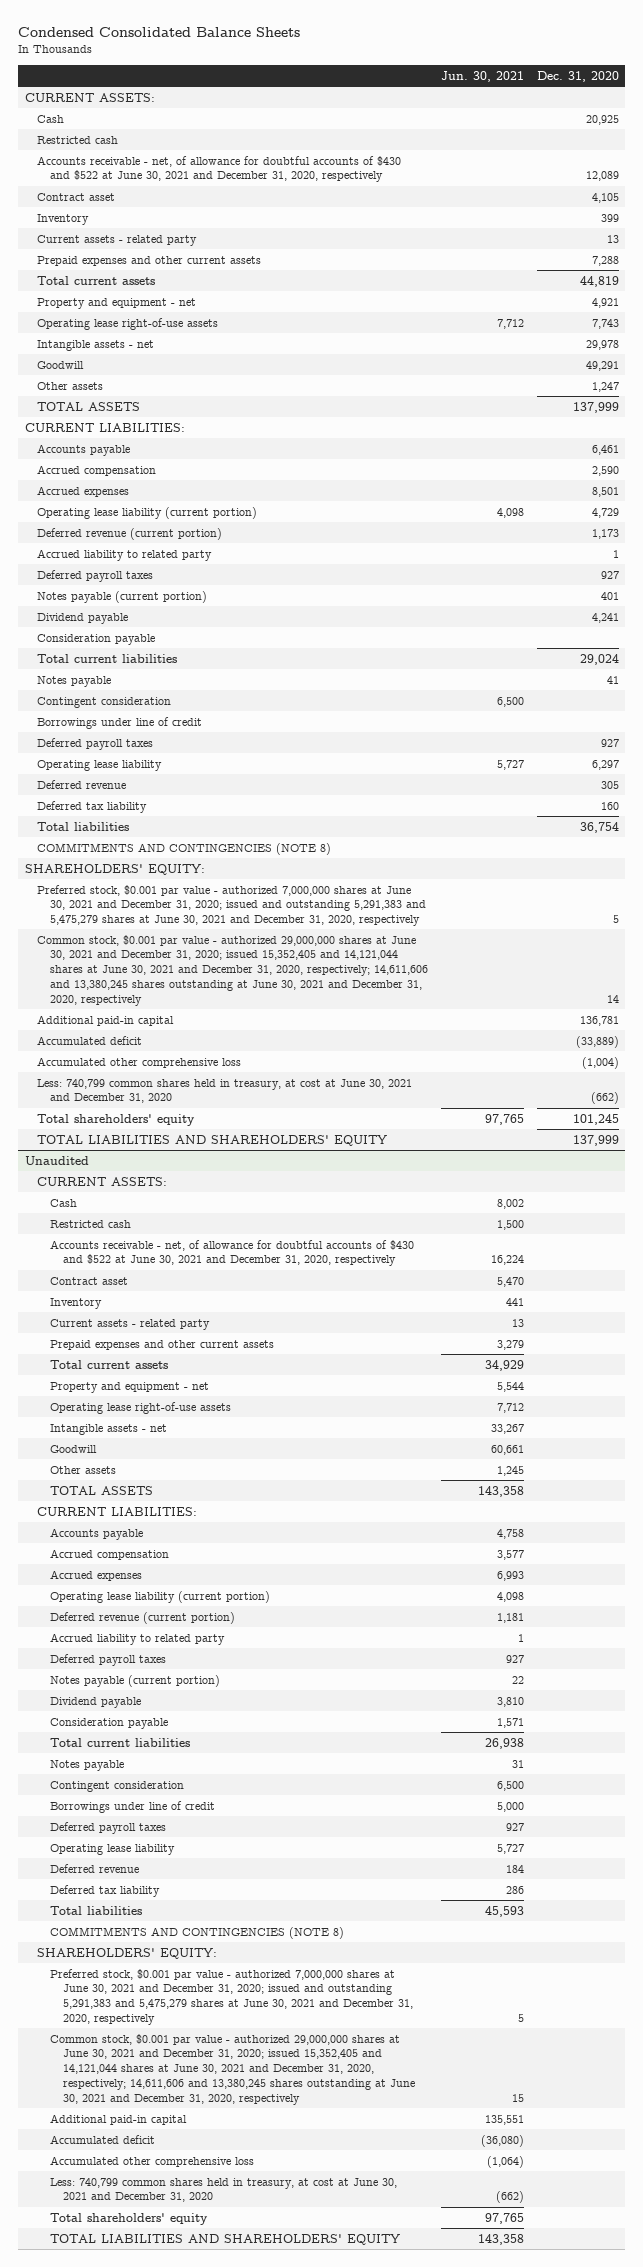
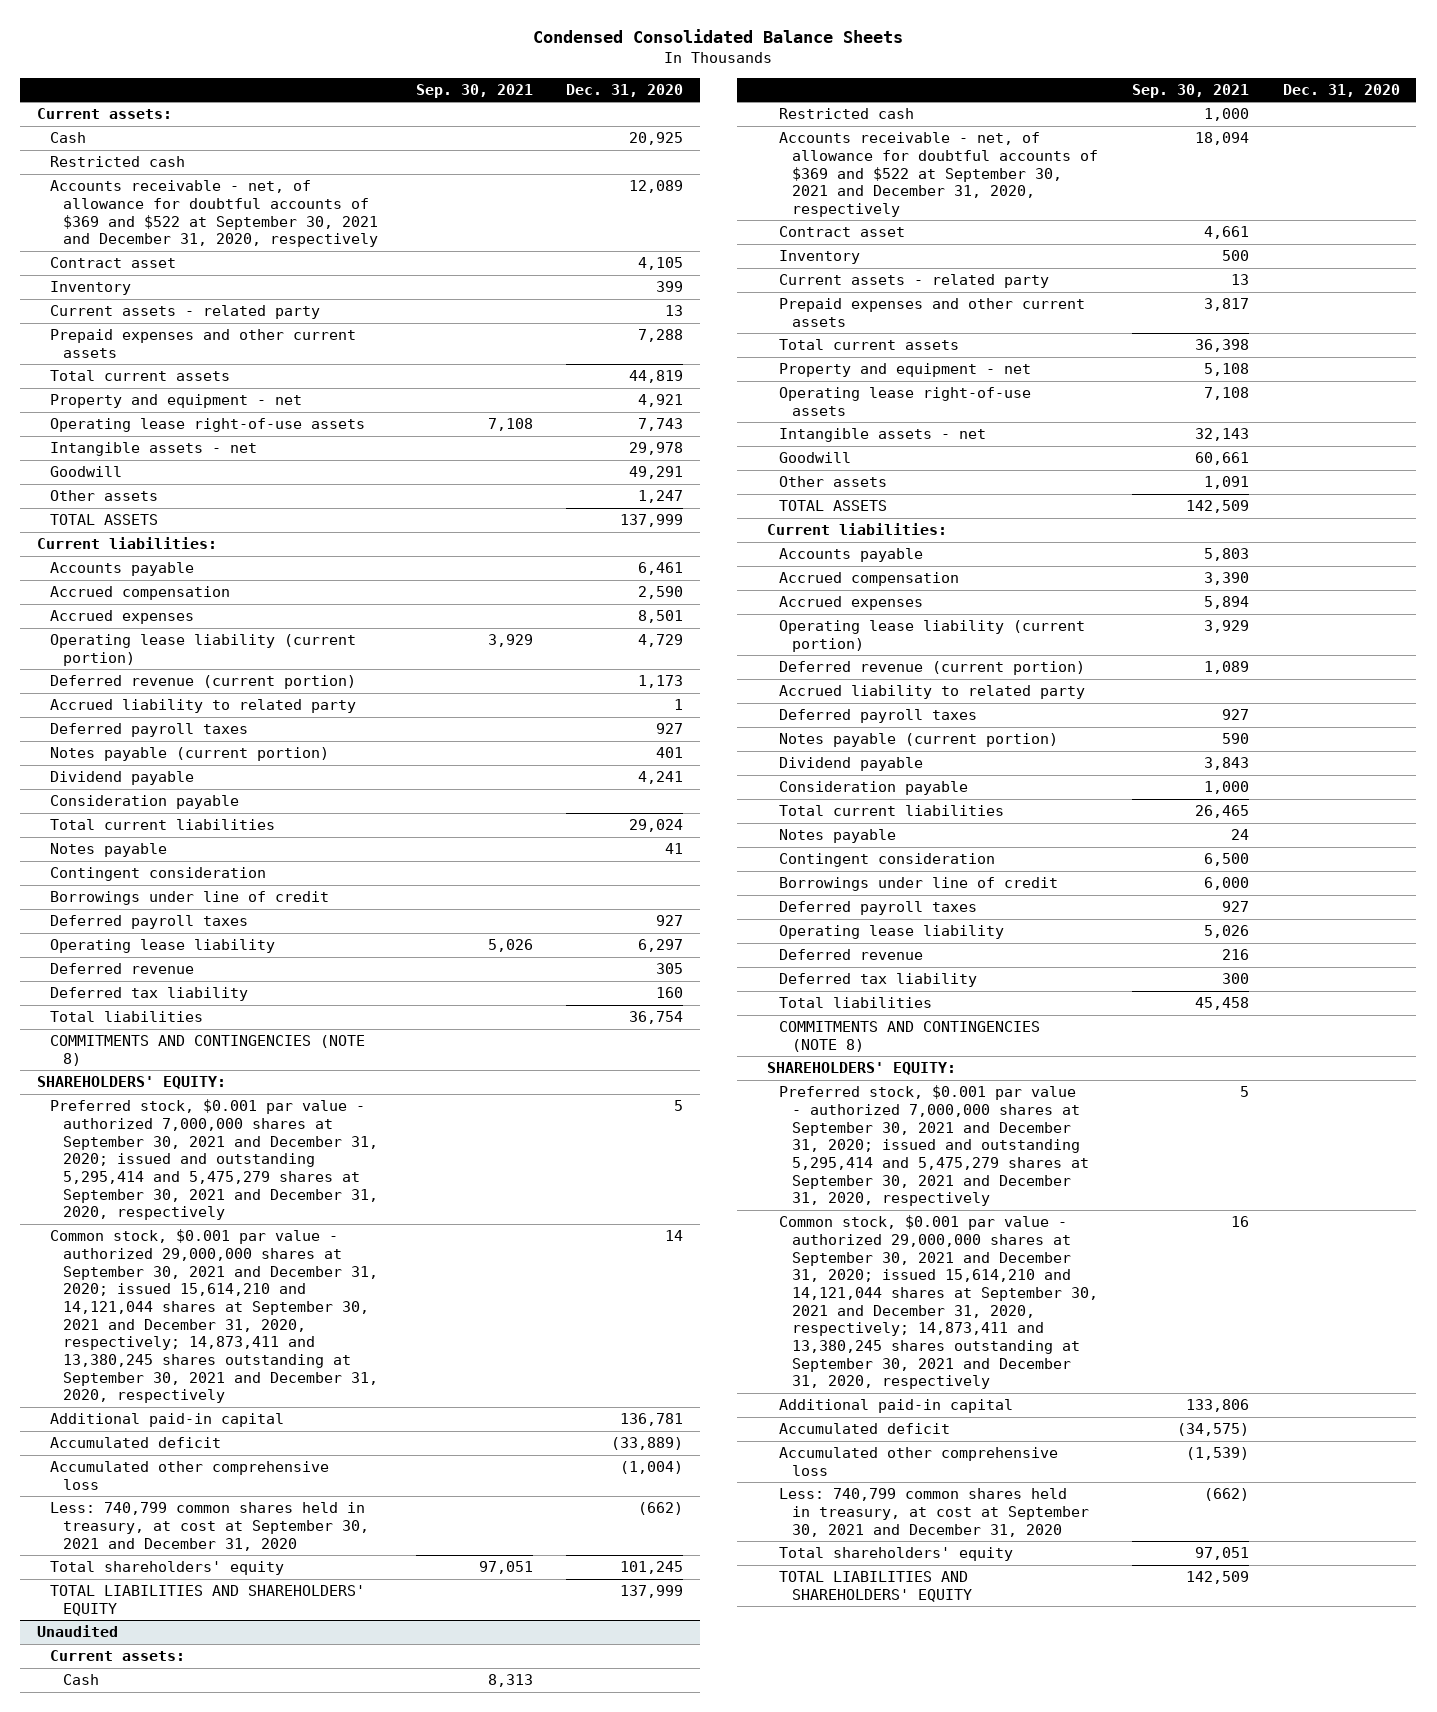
- | Jun. 30, 2021 | Dec. 31, 2020
+ | Sep. 30, 2021 | Dec. 31, 2020
- CURRENT ASSETS:
+ Current assets:
- Accounts receivable - net, of allowance for doubtful accounts of $430 and $522 at June 30, 2021 and December 31, 2020, respectively | | 12,089
+ Accounts receivable - net, of allowance for doubtful accounts of $369 and $522 at September 30, 2021 and December 31, 2020, respectively | | 12,089
- CURRENT LIABILITIES:
+ Current liabilities:
- Preferred stock, $0.001 par value - authorized 7,000,000 shares at June 30, 2021 and December 31, 2020; issued and outstanding 5,291,383 and 5,475,279 shares at June 30, 2021 and December 31, 2020, respectively | | 5
- Common stock, $0.001 par value - authorized 29,000,000 shares at June 30, 2021 and December 31, 2020; issued 15,352,405 and 14,121,044 shares at June 30, 2021 and December 31, 2020, respectively; 14,611,606 and 13,380,245 shares outstanding at June 30, 2021 and December 31, 2020, respectively | | 14
+ Preferred stock, $0.001 par value - authorized 7,000,000 shares at September 30, 2021 and December 31, 2020; issued and outstanding 5,295,414 and 5,475,279 shares at September 30, 2021 and December 31, 2020, respectively | | 5
+ Common stock, $0.001 par value - authorized 29,000,000 shares at September 30, 2021 and December 31, 2020; issued 15,614,210 and 14,121,044 shares at September 30, 2021 and December 31, 2020, respectively; 14,873,411 and 13,380,245 shares outstanding at September 30, 2021 and December 31, 2020, respectively | | 14
- Less: 740,799 common shares held in treasury, at cost at June 30, 2021 and December 31, 2020 | | (662)
+ Less: 740,799 common shares held in treasury, at cost at September 30, 2021 and December 31, 2020 | | (662)
@ Unaudited
- CURRENT ASSETS:
+ Current assets:
- Accounts receivable - net, of allowance for doubtful accounts of $430 and $522 at June 30, 2021 and December 31, 2020, respectively | 16,224 |
+ Accounts receivable - net, of allowance for doubtful accounts of $369 and $522 at September 30, 2021 and December 31, 2020, respectively | 18,094 |
- CURRENT LIABILITIES:
+ Current liabilities:
- Preferred stock, $0.001 par value - authorized 7,000,000 shares at June 30, 2021 and December 31, 2020; issued and outstanding 5,291,383 and 5,475,279 shares at June 30, 2021 and December 31, 2020, respectively | 5 |
- Common stock, $0.001 par value - authorized 29,000,000 shares at June 30, 2021 and December 31, 2020; issued 15,352,405 and 14,121,044 shares at June 30, 2021 and December 31, 2020, respectively; 14,611,606 and 13,380,245 shares outstanding at June 30, 2021 and December 31, 2020, respectively | 15 |
+ Preferred stock, $0.001 par value - authorized 7,000,000 shares at September 30, 2021 and December 31, 2020; issued and outstanding 5,295,414 and 5,475,279 shares at September 30, 2021 and December 31, 2020, respectively | 5 |
+ Common stock, $0.001 par value - authorized 29,000,000 shares at September 30, 2021 and December 31, 2020; issued 15,614,210 and 14,121,044 shares at September 30, 2021 and December 31, 2020, respectively; 14,873,411 and 13,380,245 shares outstanding at September 30, 2021 and December 31, 2020, respectively | 16 |
- Less: 740,799 common shares held in treasury, at cost at June 30, 2021 and December 31, 2020 | (662) |
+ Less: 740,799 common shares held in treasury, at cost at September 30, 2021 and December 31, 2020 | (662) |

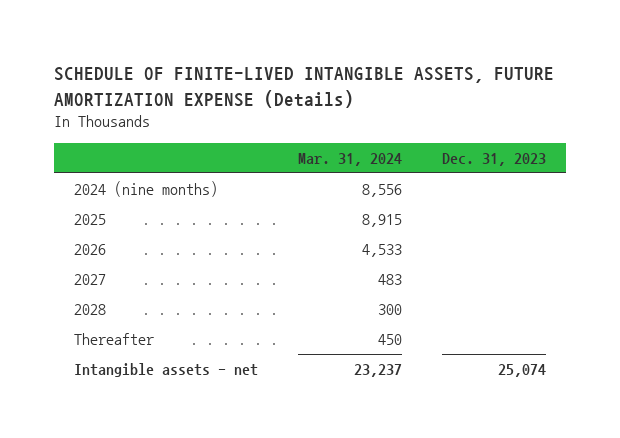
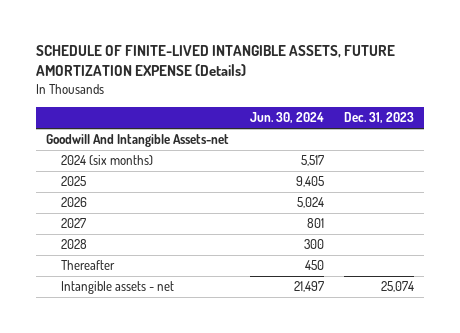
- | Mar. 31, 2024 | Dec. 31, 2023
+ | Jun. 30, 2024 | Dec. 31, 2023
- 2024 (nine months) | 8,556 |
+ Goodwill And Intangible Assets-net
+ 2024 (six months) | 5,517 |

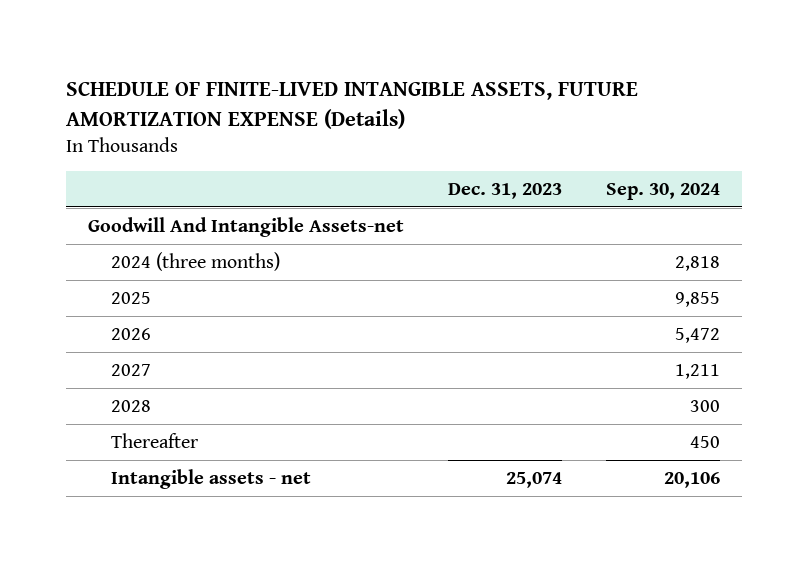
- | Jun. 30, 2024 | Dec. 31, 2023
+ | Dec. 31, 2023 | Sep. 30, 2024
- 2024 (six months) | 5,517 |
+ 2024 (three months) | | 2,818

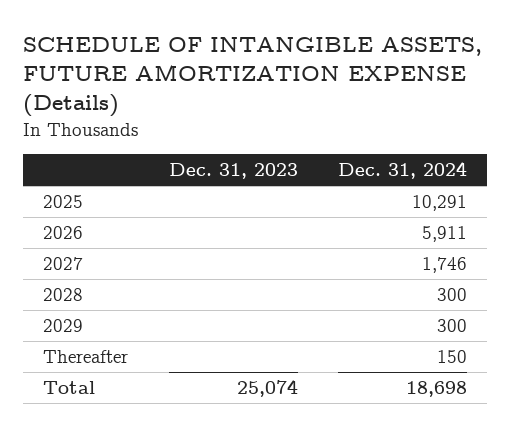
- SCHEDULE OF FINITE-LIVED INTANGIBLE ASSETS, FUTURE AMORTIZATION EXPENSE (Details)
+ SCHEDULE OF INTANGIBLE ASSETS, FUTURE AMORTIZATION EXPENSE (Details)
- | Dec. 31, 2023 | Sep. 30, 2024
+ | Dec. 31, 2023 | Dec. 31, 2024
- Goodwill And Intangible Assets-net
- 2024 (three months) | | 2,818
+ 2029 | | 300
- Intangible assets - net | 25,074 | 20,106
+ Total | 25,074 | 18,698

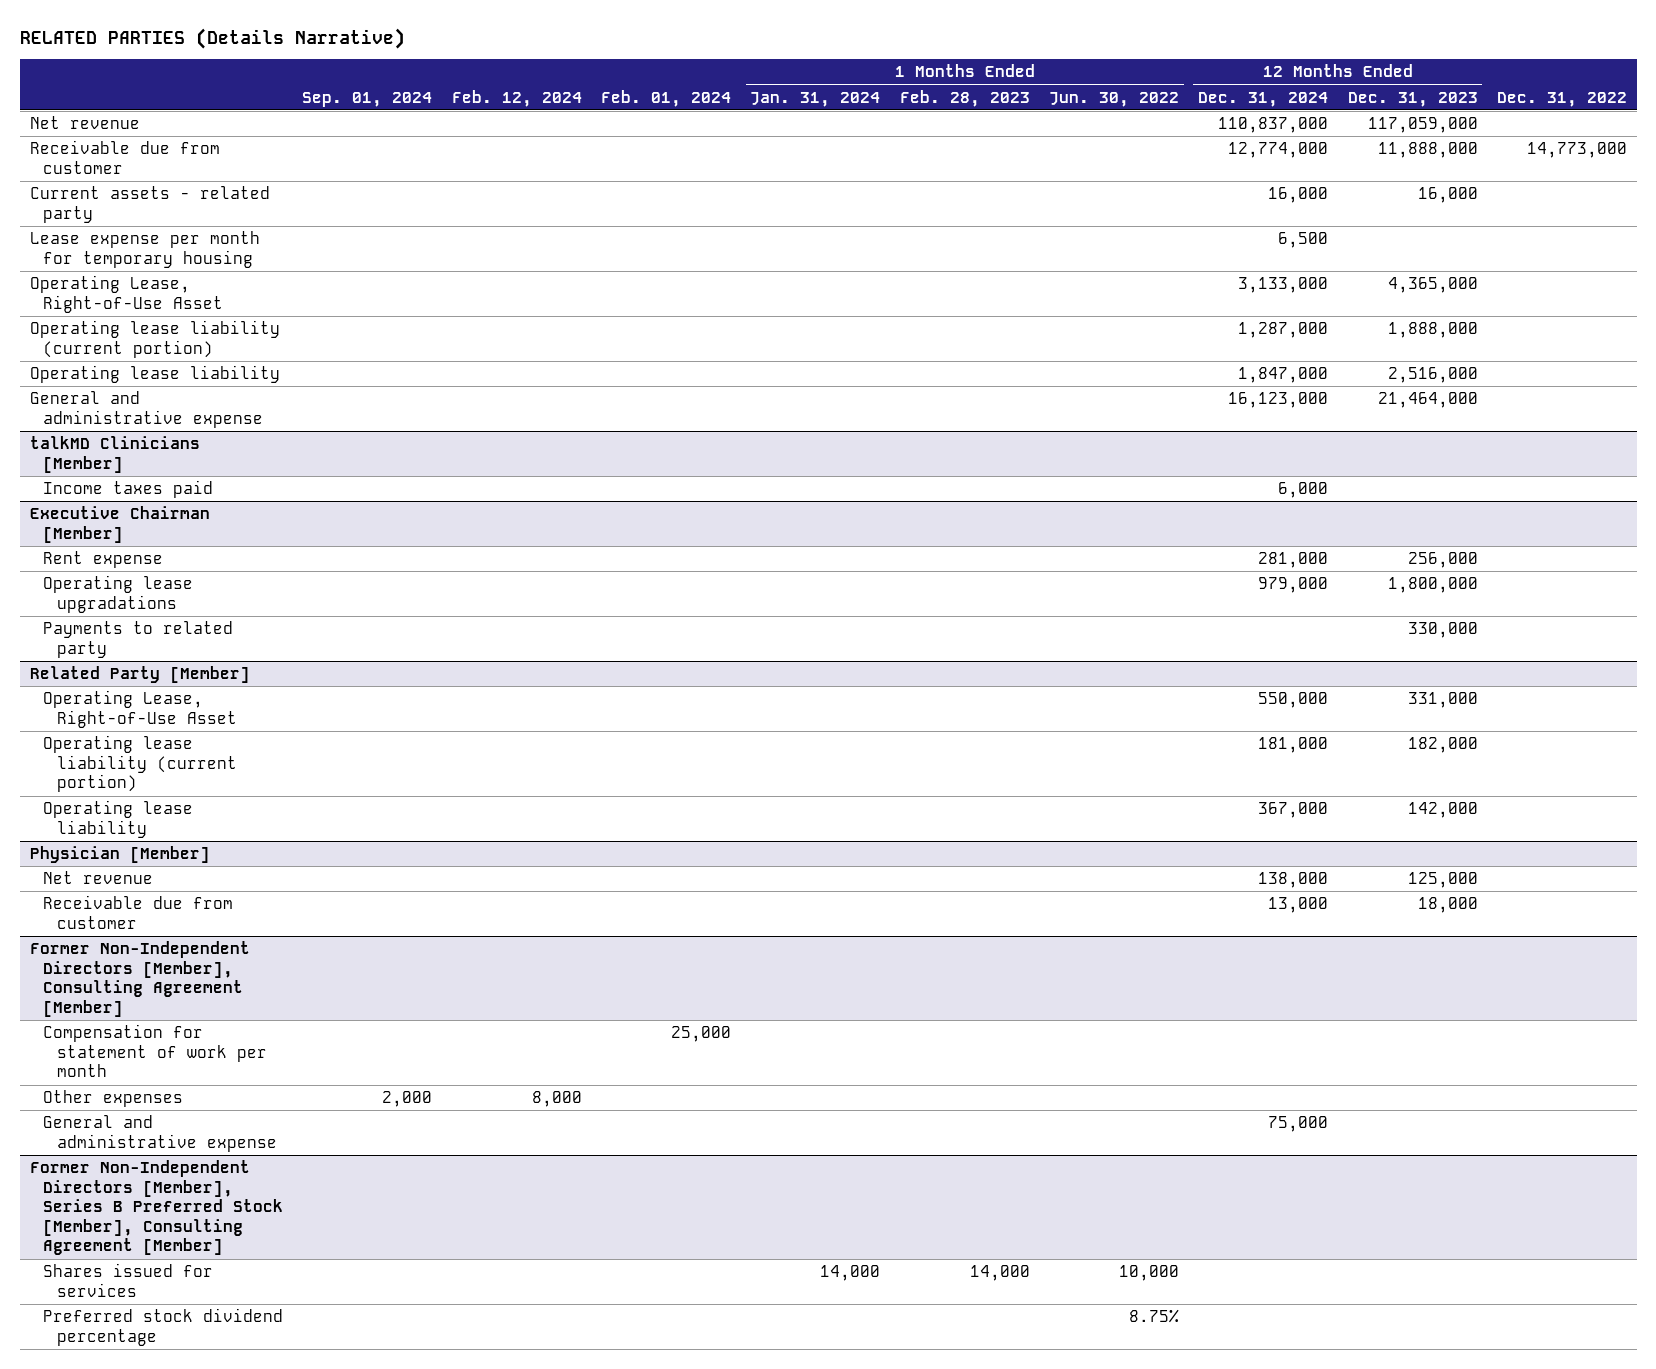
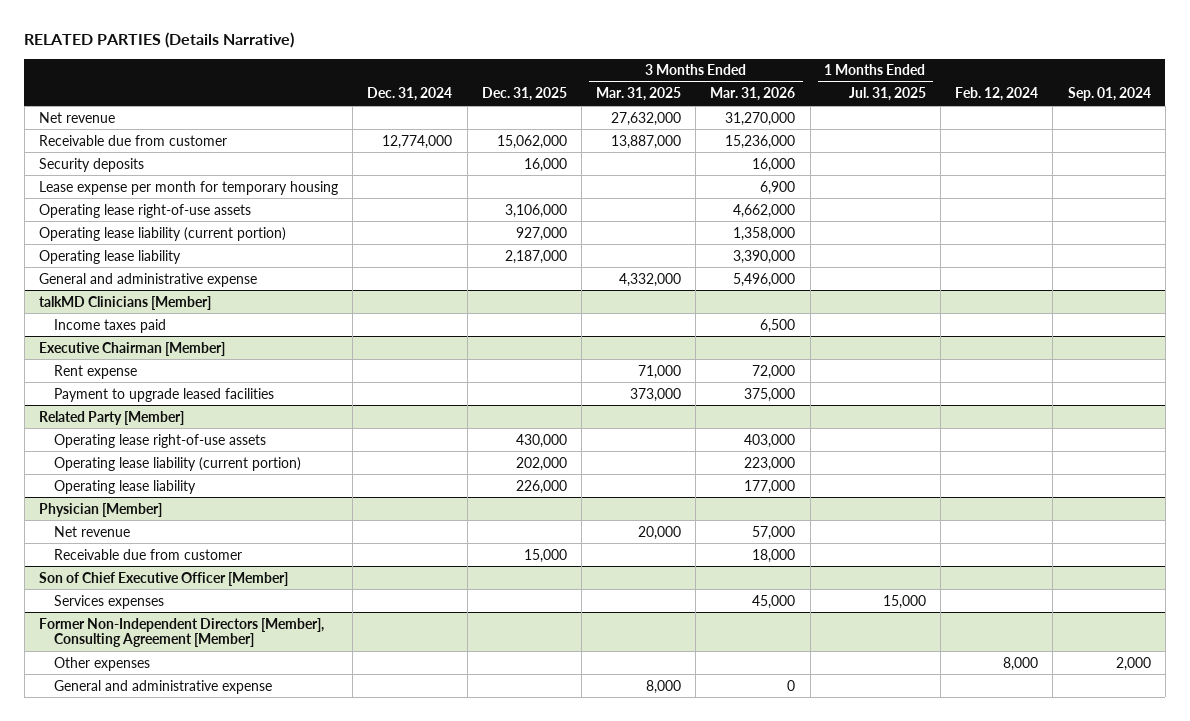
- | Sep. 01, 2024 | Feb. 12, 2024 | Feb. 01, 2024 | 1 Months Ended Jan. 31, 2024 | 1 Months Ended Feb. 28, 2023 | 1 Months Ended Jun. 30, 2022 | 12 Months Ended Dec. 31, 2024 | 12 Months Ended Dec. 31, 2023 | Dec. 31, 2022
+ | Dec. 31, 2024 | Dec. 31, 2025 | 3 Months Ended Mar. 31, 2025 | 3 Months Ended Mar. 31, 2026 | 1 Months Ended Jul. 31, 2025 | Feb. 12, 2024 | Sep. 01, 2024
- Current assets - related party | | | | | | | 16,000 | 16,000 |
+ Security deposits | | 16,000 | | 16,000 | | |
- Operating Lease, Right-of-Use Asset | | | | | | | 3,133,000 | 4,365,000 |
+ Operating lease right-of-use assets | | 3,106,000 | | 4,662,000 | | |
@ Executive Chairman [Member]
- Operating lease upgradations | | | | | | | 979,000 | 1,800,000 |
- Payments to related party | | | | | | | | 330,000 |
+ Payment to upgrade leased facilities | | | 373,000 | 375,000 | | |
@ Related Party [Member]
- Operating Lease, Right-of-Use Asset | | | | | | | 550,000 | 331,000 |
+ Operating lease right-of-use assets | | 430,000 | | 403,000 | | |
+ Son of Chief Executive Officer [Member]
+ Services expenses | | | | 45,000 | 15,000 | |
@ Former Non-Independent Directors [Member], Consulting Agreement [Member]
- Compensation for statement of work per month | | | 25,000 | | | | | |
- Former Non-Independent Directors [Member], Series B Preferred Stock [Member], Consulting Agreement [Member]
- Shares issued for services | | | | 14,000 | 14,000 | 10,000 | | |
- Preferred stock dividend percentage | | | | | | 8.75% | | |

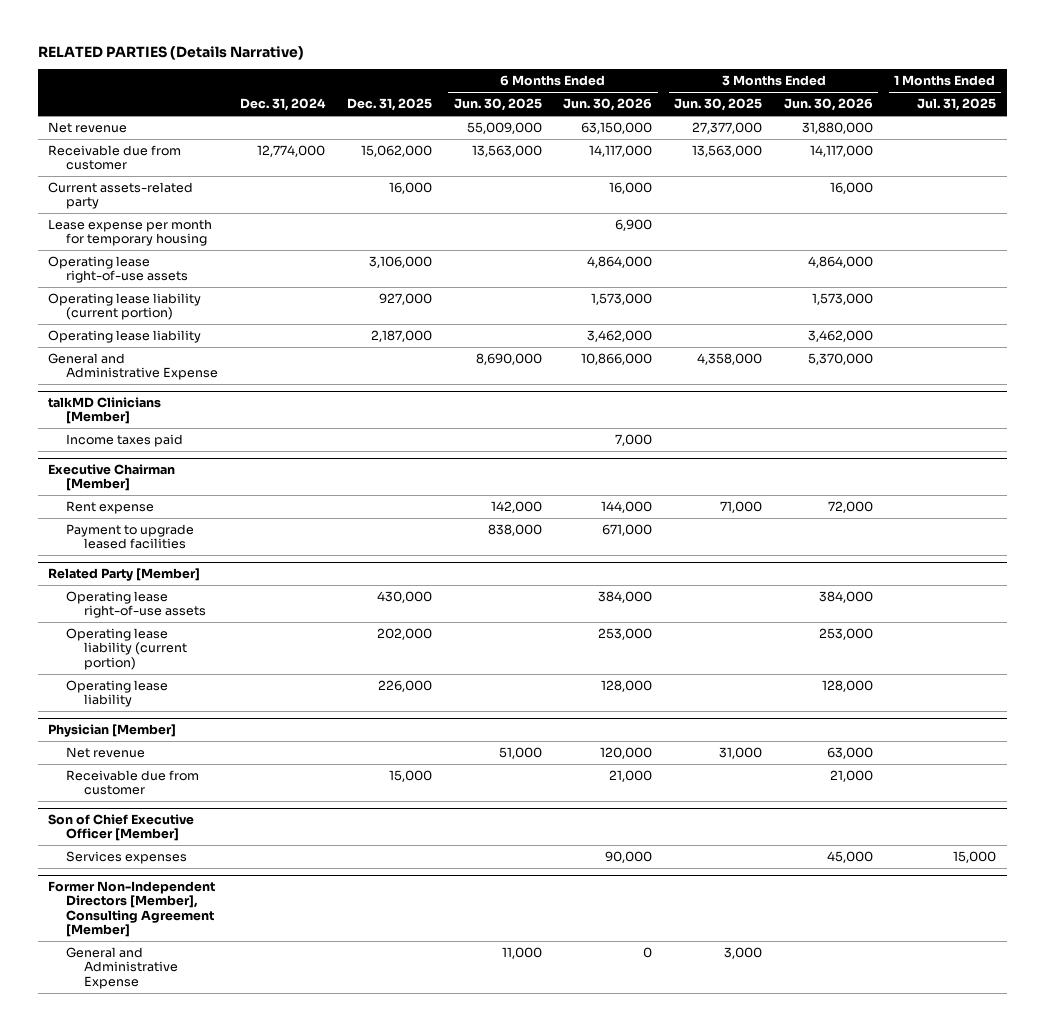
- | Dec. 31, 2024 | Dec. 31, 2025 | 3 Months Ended Mar. 31, 2025 | 3 Months Ended Mar. 31, 2026 | 1 Months Ended Jul. 31, 2025 | Feb. 12, 2024 | Sep. 01, 2024
+ | Dec. 31, 2024 | Dec. 31, 2025 | 6 Months Ended Jun. 30, 2025 | 6 Months Ended Jun. 30, 2026 | 3 Months Ended Jun. 30, 2025 | 3 Months Ended Jun. 30, 2026 | 1 Months Ended Jul. 31, 2025
- Security deposits | | 16,000 | | 16,000 | | |
+ Current assets-related party | | 16,000 | | 16,000 | | 16,000 |
- General and administrative expense | | | 4,332,000 | 5,496,000 | | |
+ General and Administrative Expense | | | 8,690,000 | 10,866,000 | 4,358,000 | 5,370,000 |
@ Former Non-Independent Directors [Member], Consulting Agreement [Member]
- Other expenses | | | | | | 8,000 | 2,000
- General and administrative expense | | | 8,000 | 0 | | |
+ General and Administrative Expense | | | 11,000 | 0 | 3,000 | |

